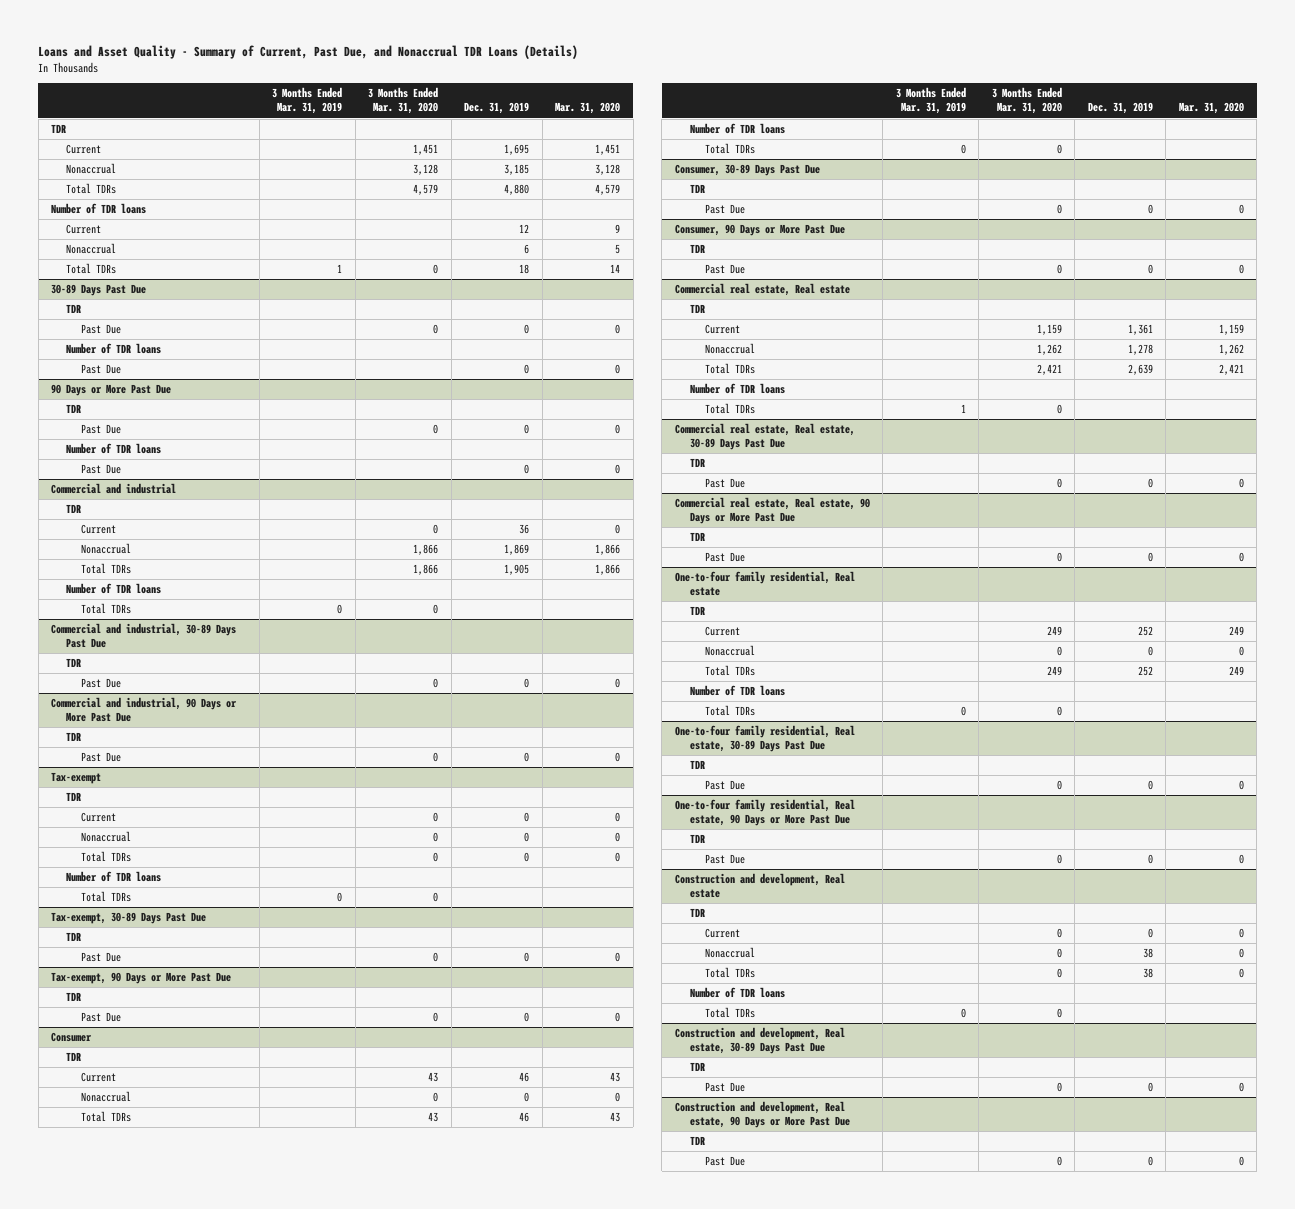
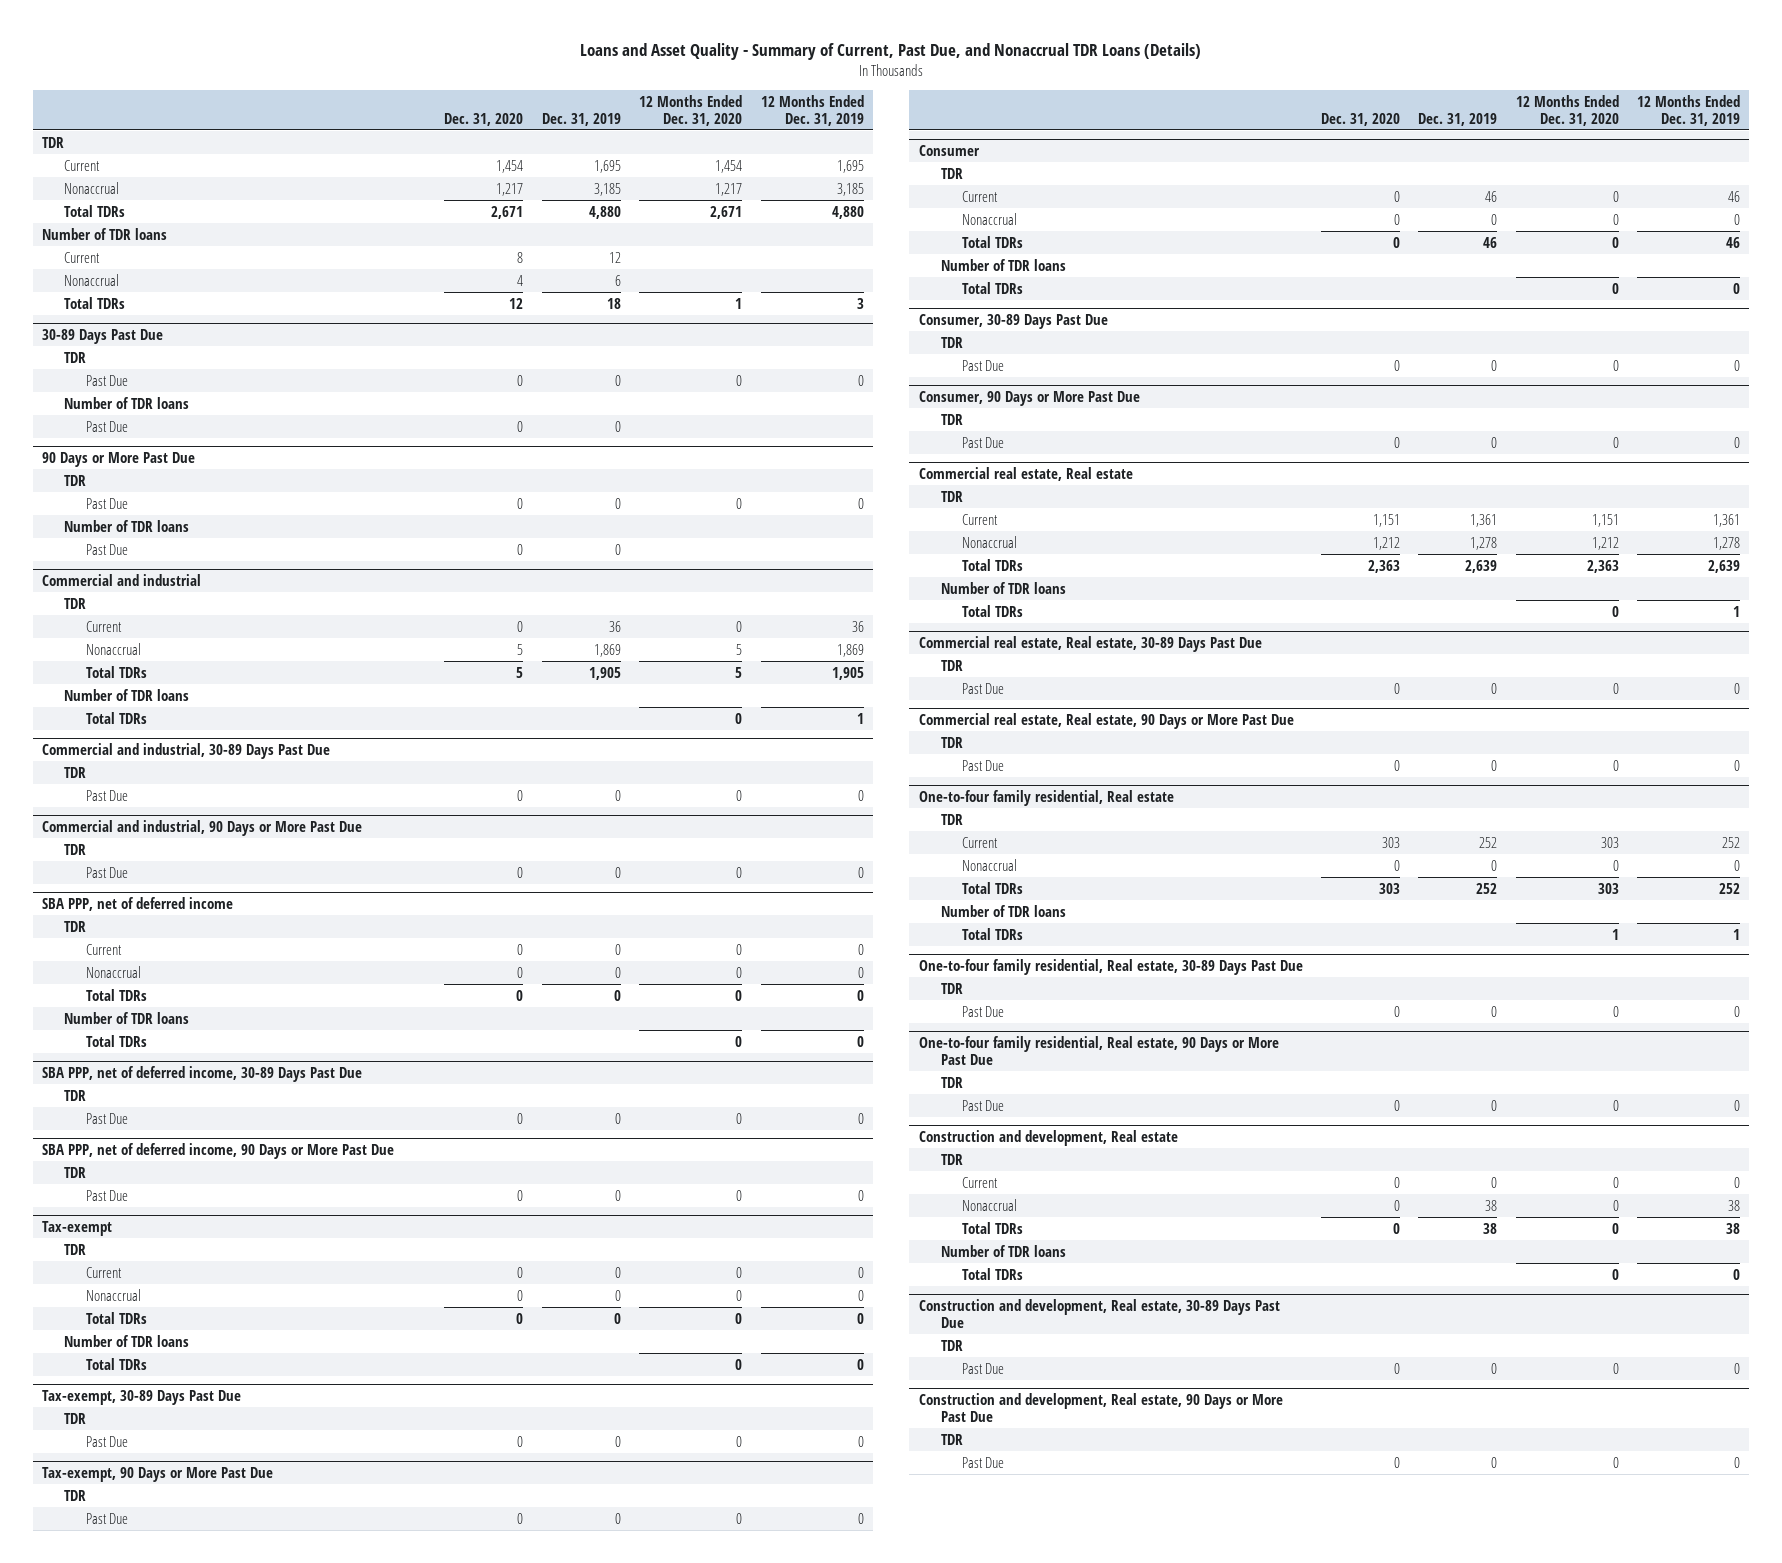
- | 3 Months Ended Mar. 31, 2019 | 3 Months Ended Mar. 31, 2020 | Dec. 31, 2019 | Mar. 31, 2020
+ | Dec. 31, 2020 | Dec. 31, 2019 | 12 Months Ended Dec. 31, 2020 | 12 Months Ended Dec. 31, 2019
+ SBA PPP, net of deferred income
+ TDR
+ Current | 0 | 0 | 0 | 0
+ Nonaccrual | 0 | 0 | 0 | 0
+ Total TDRs | 0 | 0 | 0 | 0
+ Number of TDR loans
+ Total TDRs | | | 0 | 0
+ SBA PPP, net of deferred income, 30-89 Days Past Due
+ TDR
+ Past Due | 0 | 0 | 0 | 0
+ SBA PPP, net of deferred income, 90 Days or More Past Due
+ TDR
+ Past Due | 0 | 0 | 0 | 0

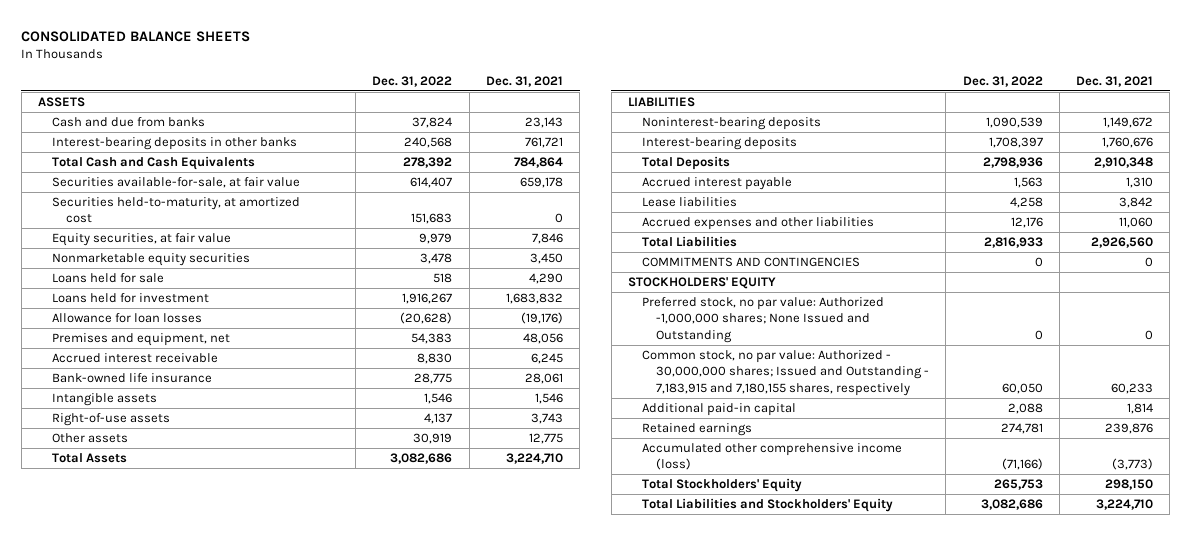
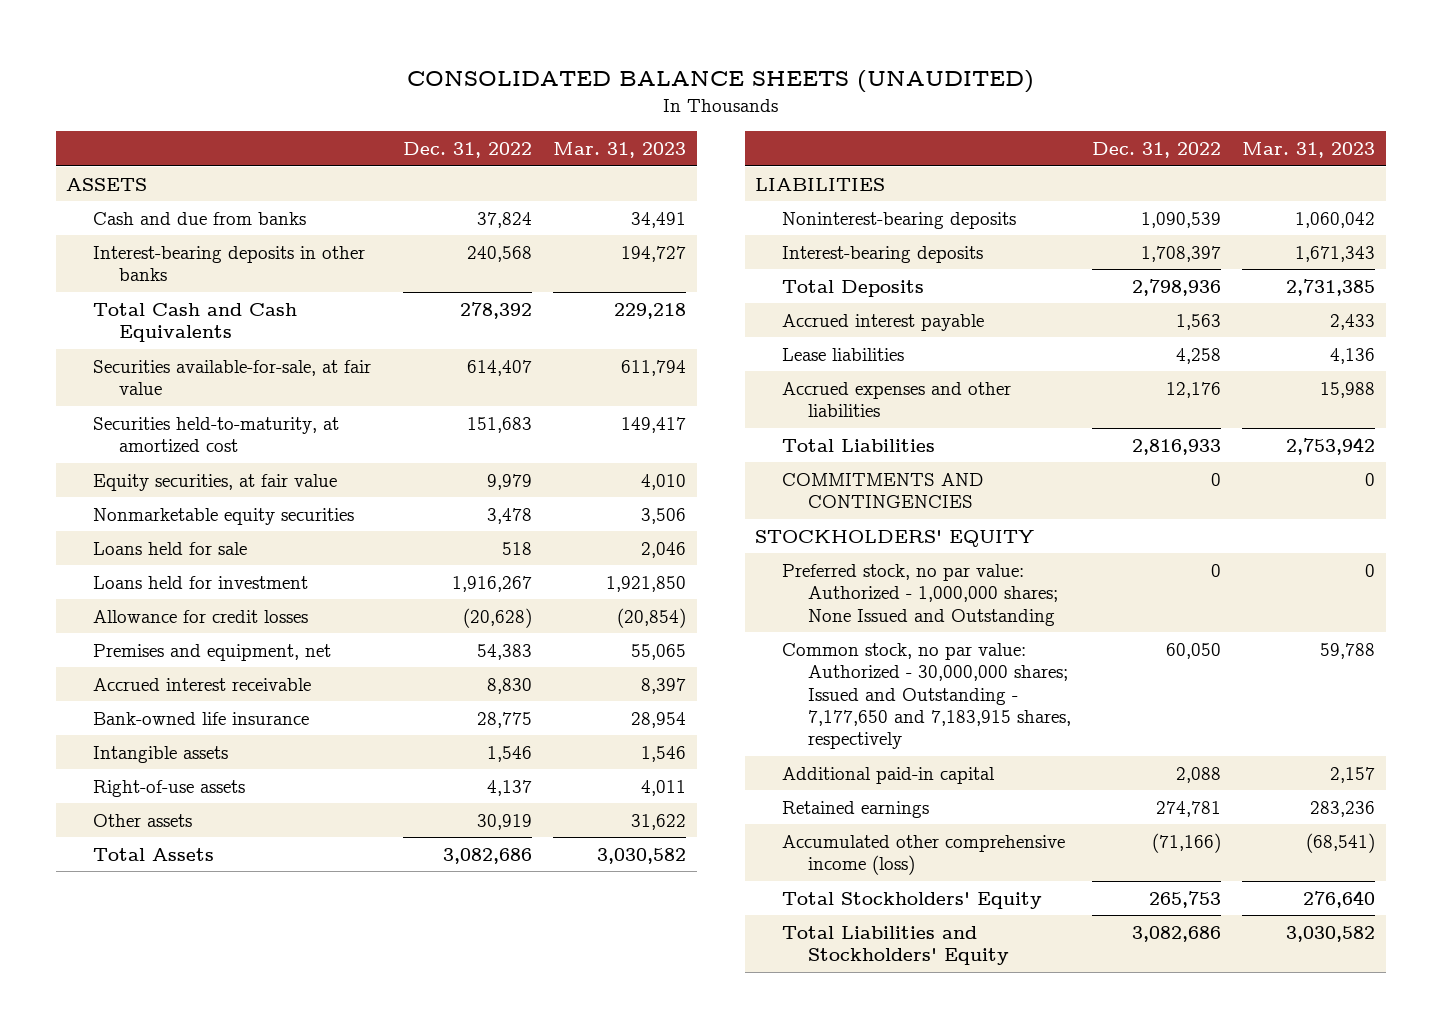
- CONSOLIDATED BALANCE SHEETS
+ CONSOLIDATED BALANCE SHEETS (UNAUDITED)
- | Dec. 31, 2022 | Dec. 31, 2021
+ | Dec. 31, 2022 | Mar. 31, 2023
- Allowance for loan losses | (20,628) | (19,176)
+ Allowance for credit losses | (20,628) | (20,854)
- Preferred stock, no par value: Authorized -1,000,000 shares; None Issued and Outstanding | 0 | 0
- Common stock, no par value: Authorized - 30,000,000 shares; Issued and Outstanding - 7,183,915 and 7,180,155 shares, respectively | 60,050 | 60,233
+ Preferred stock, no par value: Authorized - 1,000,000 shares; None Issued and Outstanding | 0 | 0
+ Common stock, no par value: Authorized - 30,000,000 shares; Issued and Outstanding - 7,177,650 and 7,183,915 shares, respectively | 60,050 | 59,788

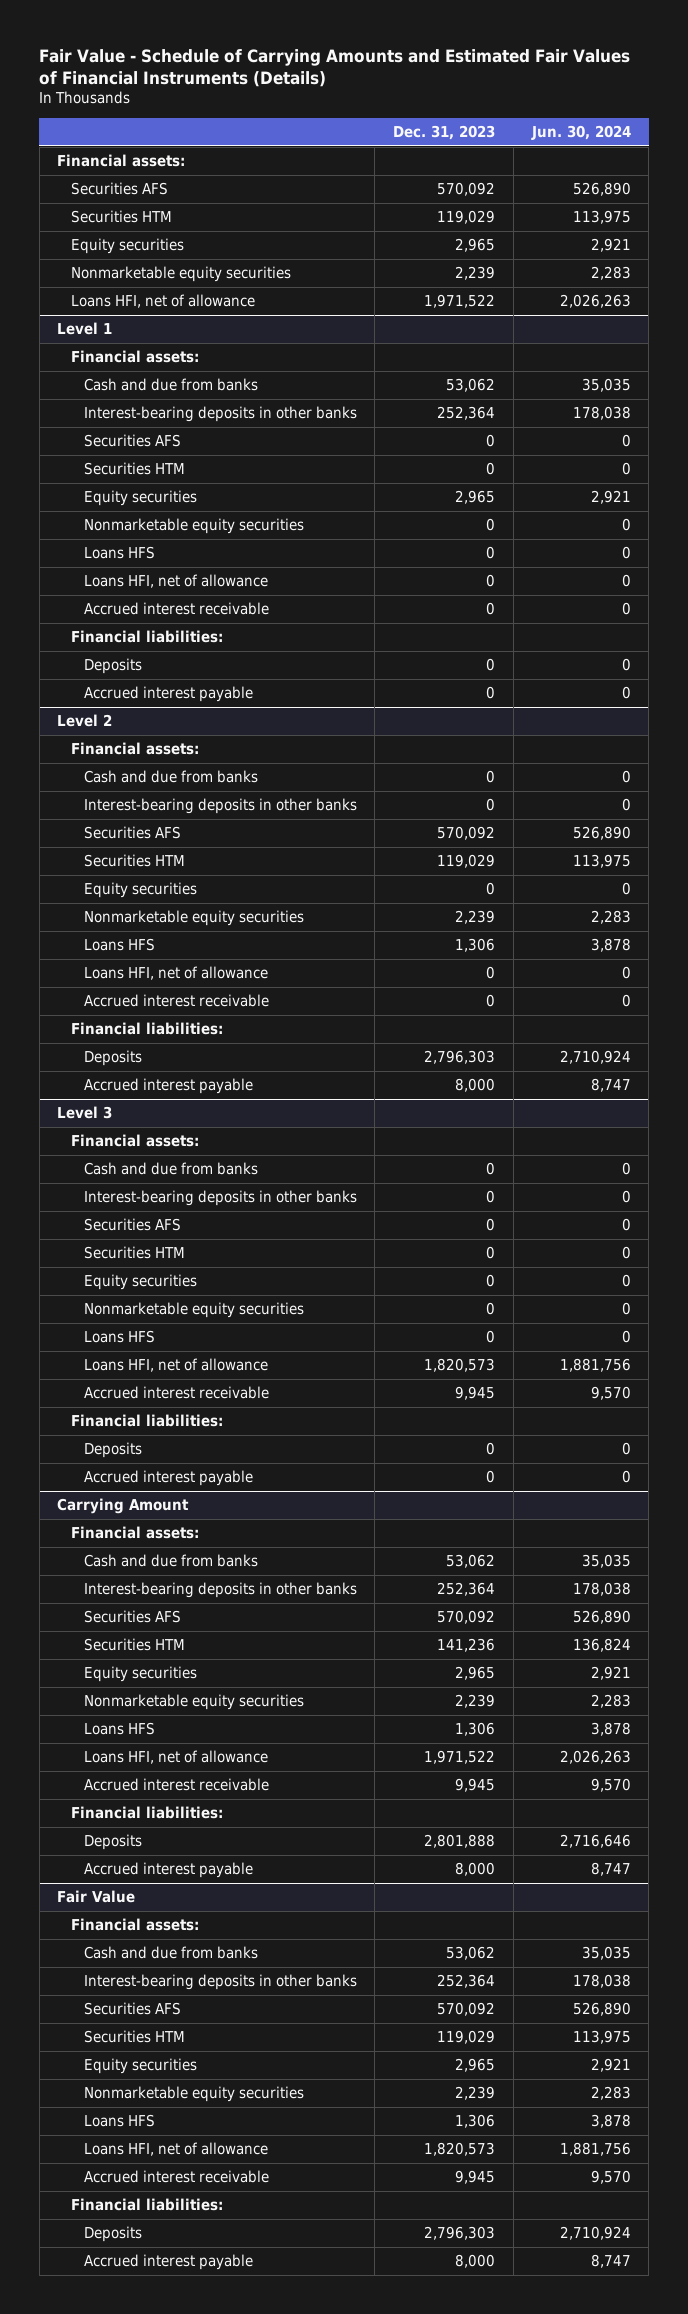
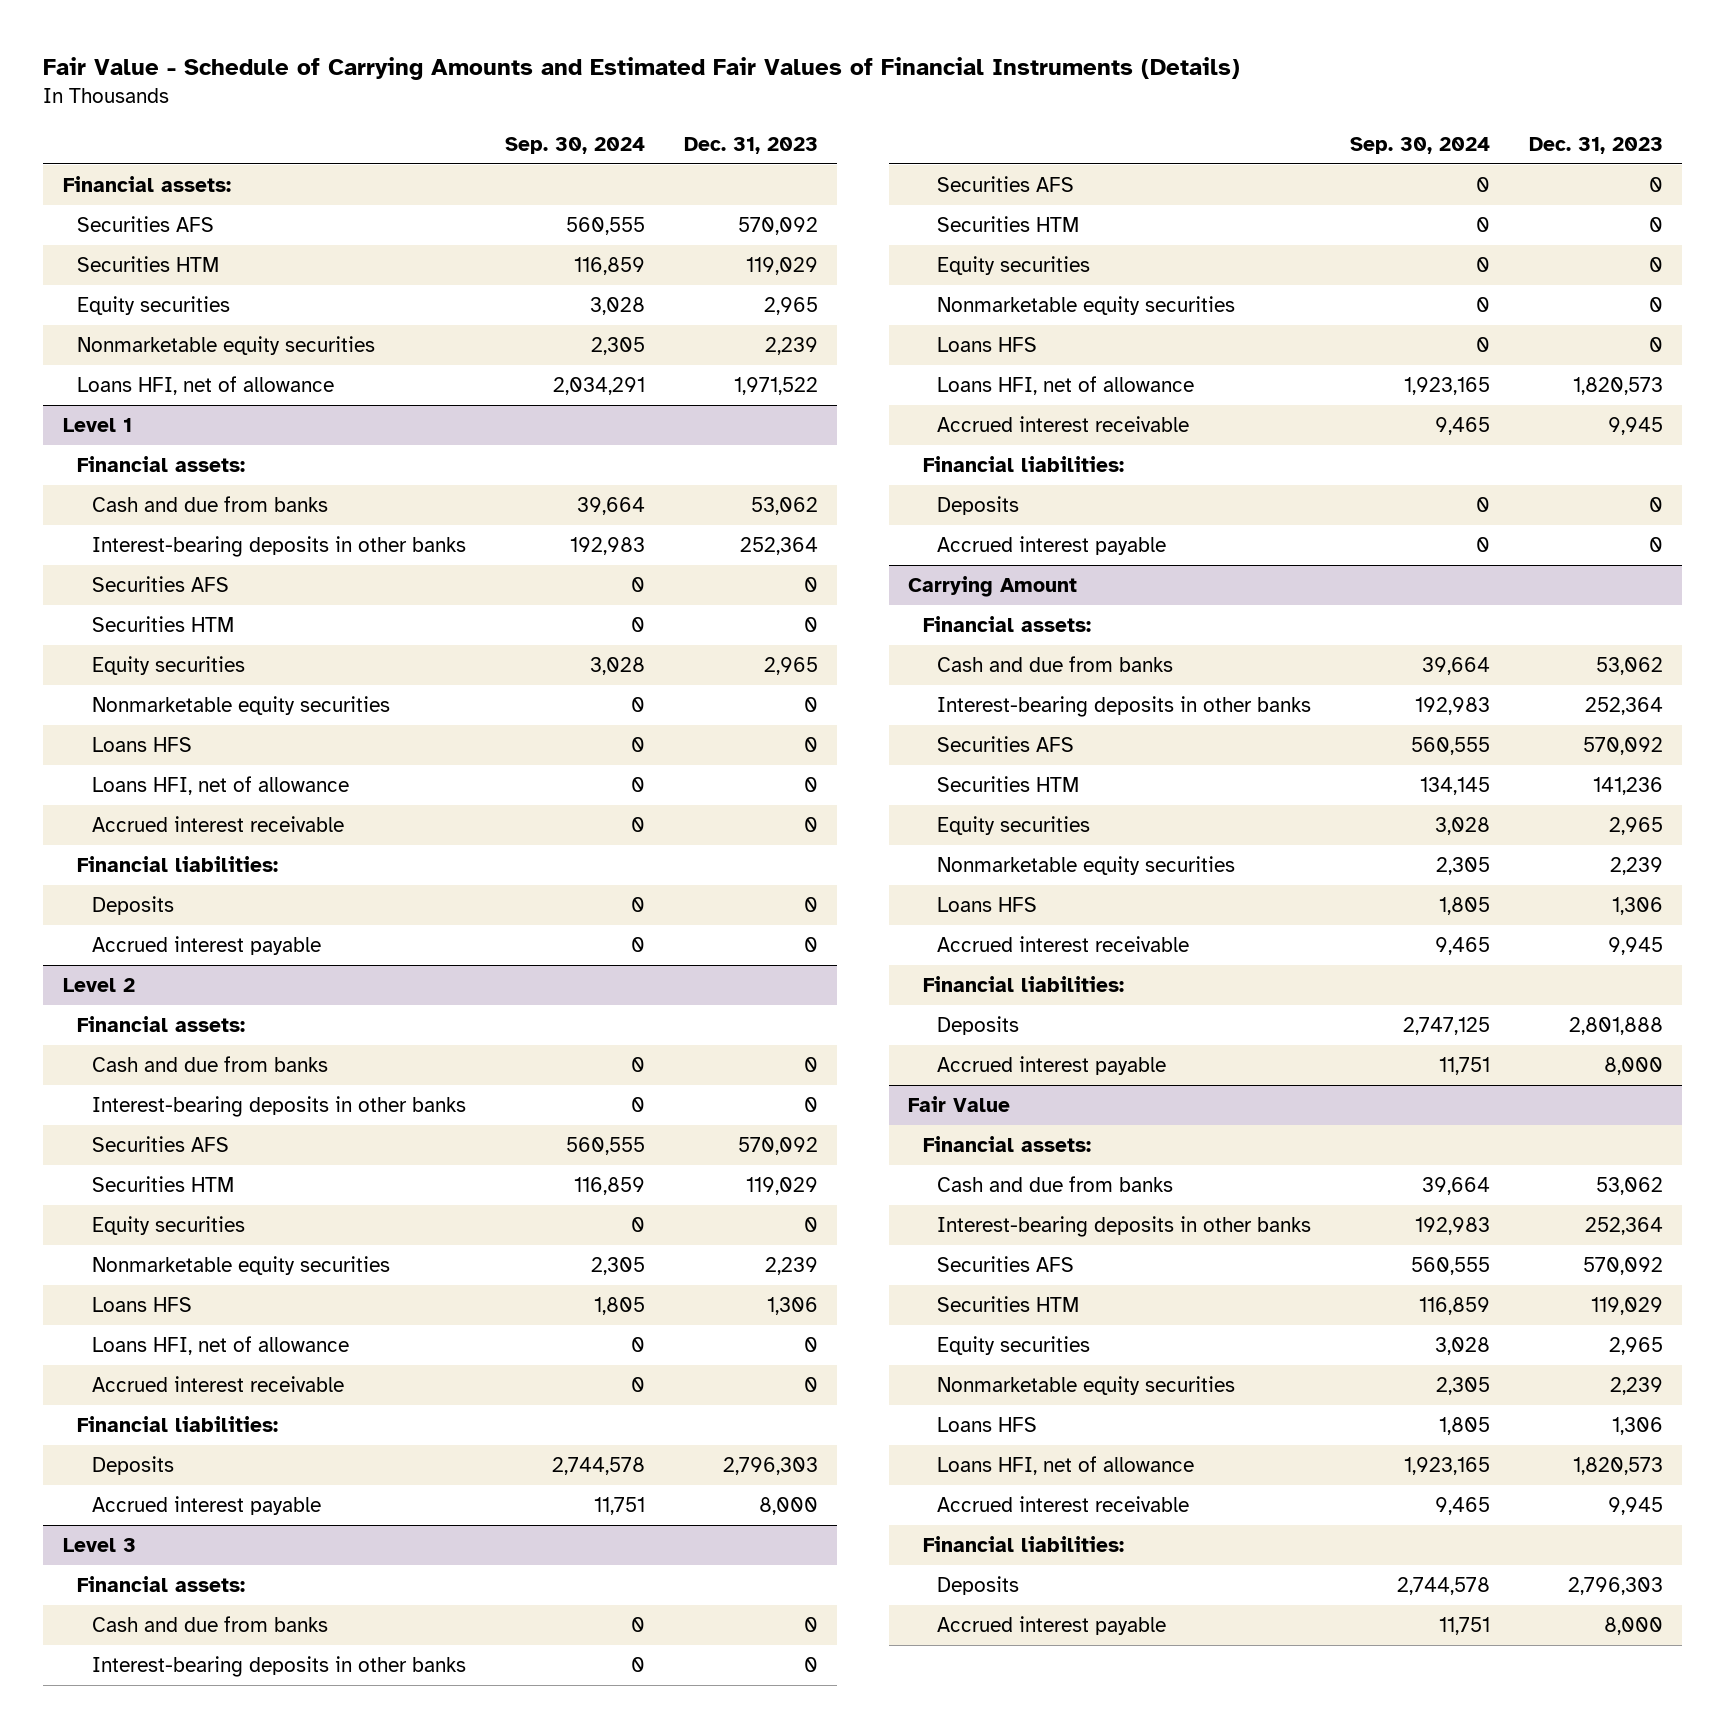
- | Dec. 31, 2023 | Jun. 30, 2024
+ | Sep. 30, 2024 | Dec. 31, 2023
@ Carrying Amount
- Loans HFI, net of allowance | 1,971,522 | 2,026,263

